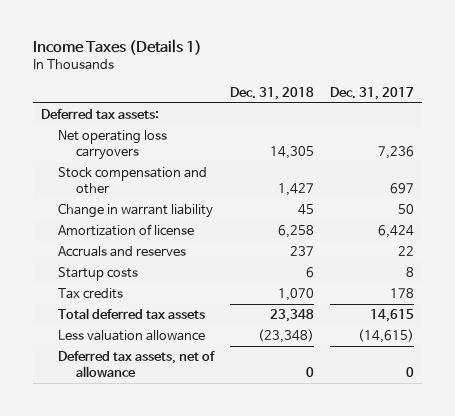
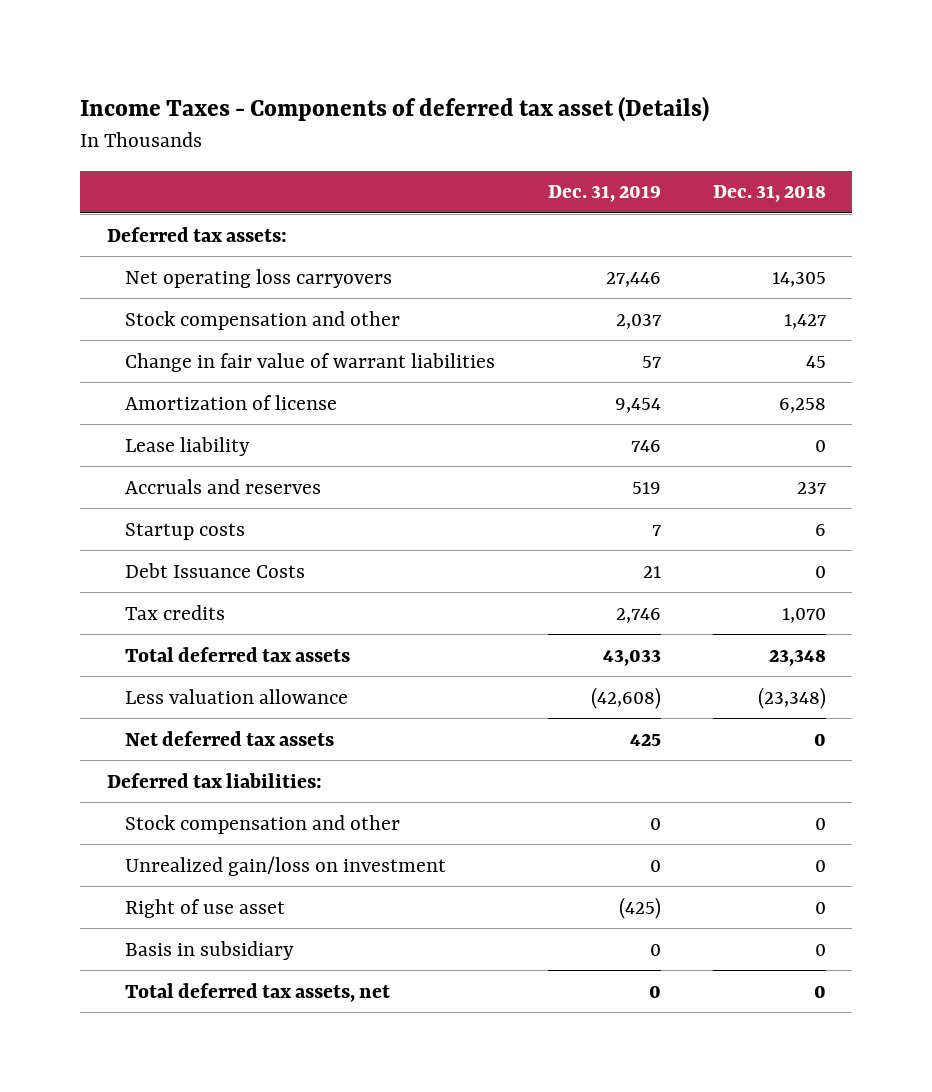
- Income Taxes (Details 1)
+ Income Taxes - Components of deferred tax asset (Details)
- | Dec. 31, 2018 | Dec. 31, 2017
+ | Dec. 31, 2019 | Dec. 31, 2018
- Change in warrant liability | 45 | 50
+ Change in fair value of warrant liabilities | 57 | 45
+ Lease liability | 746 | 0
+ Debt Issuance Costs | 21 | 0
- Deferred tax assets, net of allowance | 0 | 0
+ Net deferred tax assets | 425 | 0
+ Deferred tax liabilities:
+ Stock compensation and other | 0 | 0
+ Unrealized gain/loss on investment | 0 | 0
+ Right of use asset | (425) | 0
+ Basis in subsidiary | 0 | 0
+ Total deferred tax assets, net | 0 | 0

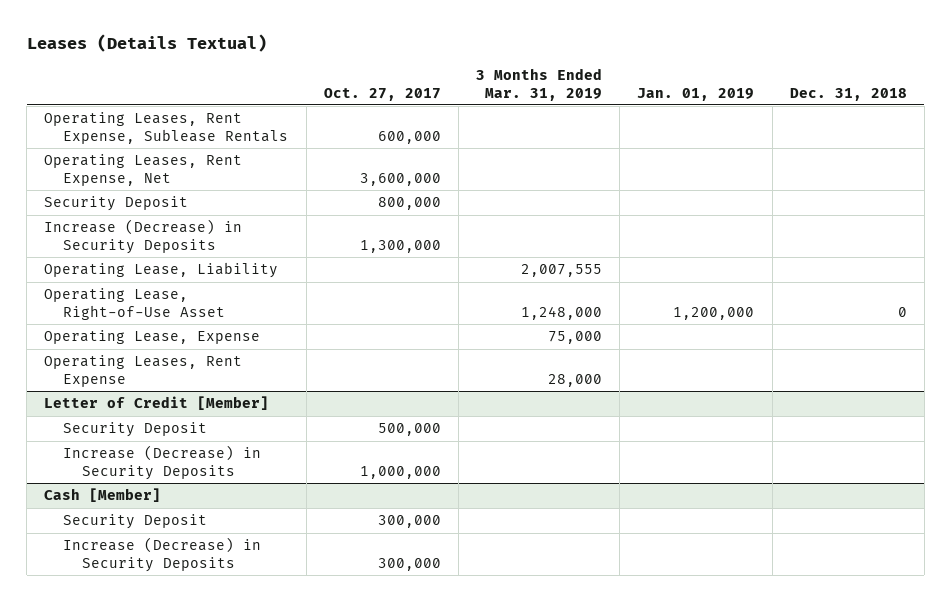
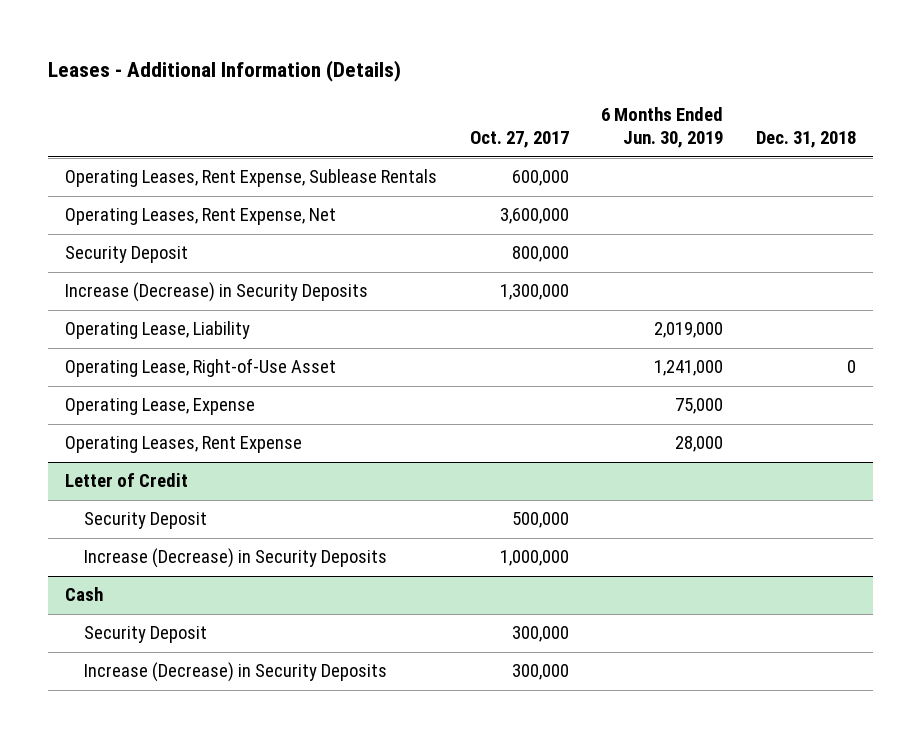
- Leases (Details Textual)
+ Leases - Additional Information (Details)
- | Oct. 27, 2017 | 3 Months Ended Mar. 31, 2019 | Jan. 01, 2019 | Dec. 31, 2018
+ | Oct. 27, 2017 | 6 Months Ended Jun. 30, 2019 | Dec. 31, 2018
- Letter of Credit [Member]
+ Letter of Credit
- Cash [Member]
+ Cash

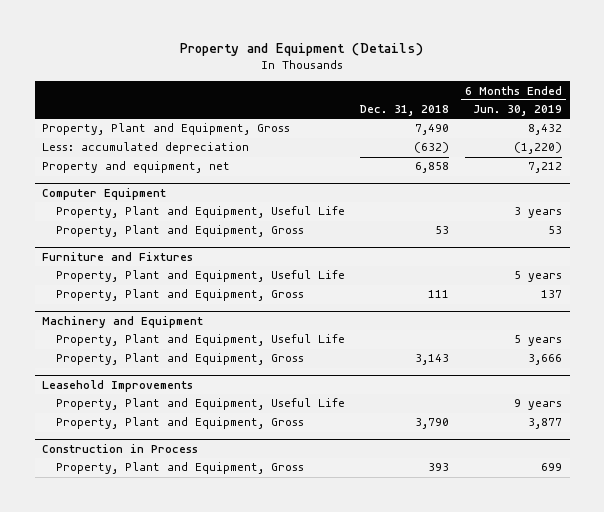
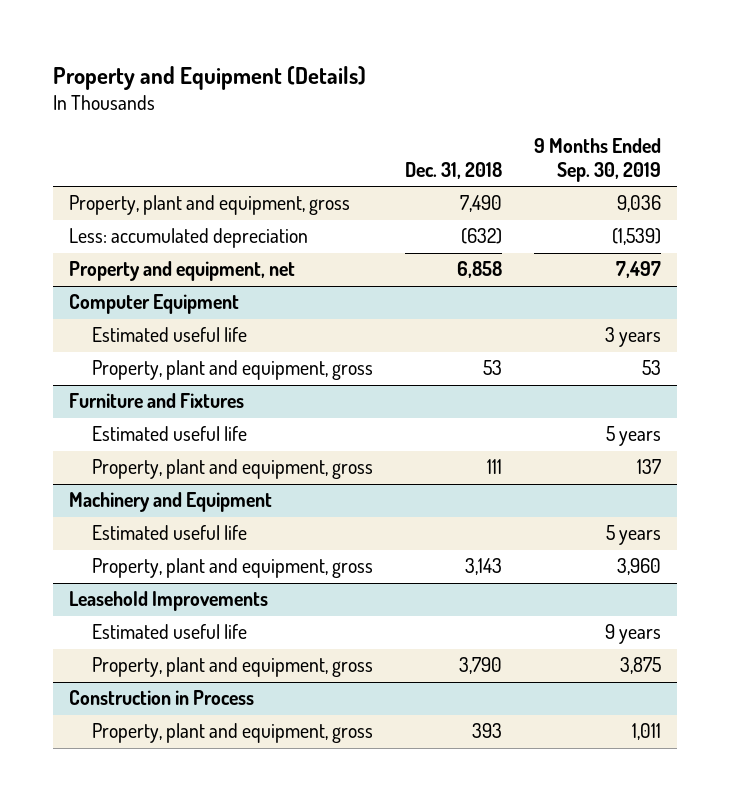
- | Dec. 31, 2018 | 6 Months Ended Jun. 30, 2019
+ | Dec. 31, 2018 | 9 Months Ended Sep. 30, 2019
- Property, Plant and Equipment, Gross | 7,490 | 8,432
+ Property, plant and equipment, gross | 7,490 | 9,036
@ Computer Equipment
- Property, Plant and Equipment, Useful Life | | 3 years
- Property, Plant and Equipment, Gross | 53 | 53
+ Estimated useful life | | 3 years
+ Property, plant and equipment, gross | 53 | 53
@ Furniture and Fixtures
- Property, Plant and Equipment, Useful Life | | 5 years
- Property, Plant and Equipment, Gross | 111 | 137
+ Estimated useful life | | 5 years
+ Property, plant and equipment, gross | 111 | 137
@ Machinery and Equipment
- Property, Plant and Equipment, Useful Life | | 5 years
- Property, Plant and Equipment, Gross | 3,143 | 3,666
+ Estimated useful life | | 5 years
+ Property, plant and equipment, gross | 3,143 | 3,960
@ Leasehold Improvements
- Property, Plant and Equipment, Useful Life | | 9 years
- Property, Plant and Equipment, Gross | 3,790 | 3,877
+ Estimated useful life | | 9 years
+ Property, plant and equipment, gross | 3,790 | 3,875
@ Construction in Process
- Property, Plant and Equipment, Gross | 393 | 699
+ Property, plant and equipment, gross | 393 | 1,011

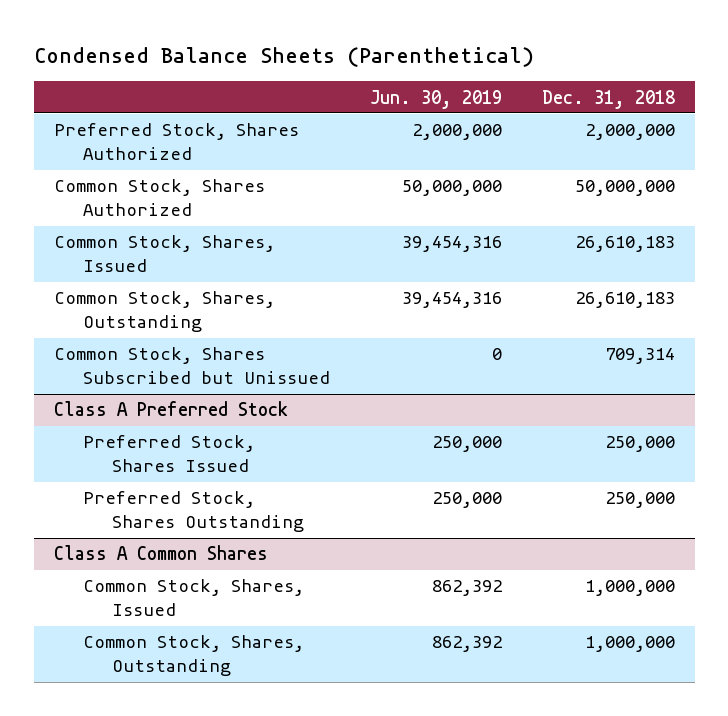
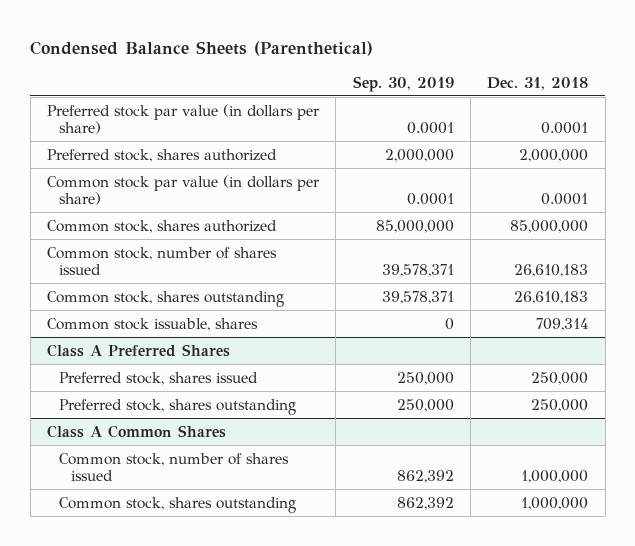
- | Jun. 30, 2019 | Dec. 31, 2018
+ | Sep. 30, 2019 | Dec. 31, 2018
- Preferred Stock, Shares Authorized | 2,000,000 | 2,000,000
- Common Stock, Shares Authorized | 50,000,000 | 50,000,000
- Common Stock, Shares, Issued | 39,454,316 | 26,610,183
- Common Stock, Shares, Outstanding | 39,454,316 | 26,610,183
- Common Stock, Shares Subscribed but Unissued | 0 | 709,314
- Class A Preferred Stock
- Preferred Stock, Shares Issued | 250,000 | 250,000
- Preferred Stock, Shares Outstanding | 250,000 | 250,000
+ Preferred stock par value (in dollars per share) | 0.0001 | 0.0001
+ Preferred stock, shares authorized | 2,000,000 | 2,000,000
+ Common stock par value (in dollars per share) | 0.0001 | 0.0001
+ Common stock, shares authorized | 85,000,000 | 85,000,000
+ Common stock, number of shares issued | 39,578,371 | 26,610,183
+ Common stock, shares outstanding | 39,578,371 | 26,610,183
+ Common stock issuable, shares | 0 | 709,314
+ Class A Preferred Shares
+ Preferred stock, shares issued | 250,000 | 250,000
+ Preferred stock, shares outstanding | 250,000 | 250,000
@ Class A Common Shares
- Common Stock, Shares, Issued | 862,392 | 1,000,000
- Common Stock, Shares, Outstanding | 862,392 | 1,000,000
+ Common stock, number of shares issued | 862,392 | 1,000,000
+ Common stock, shares outstanding | 862,392 | 1,000,000

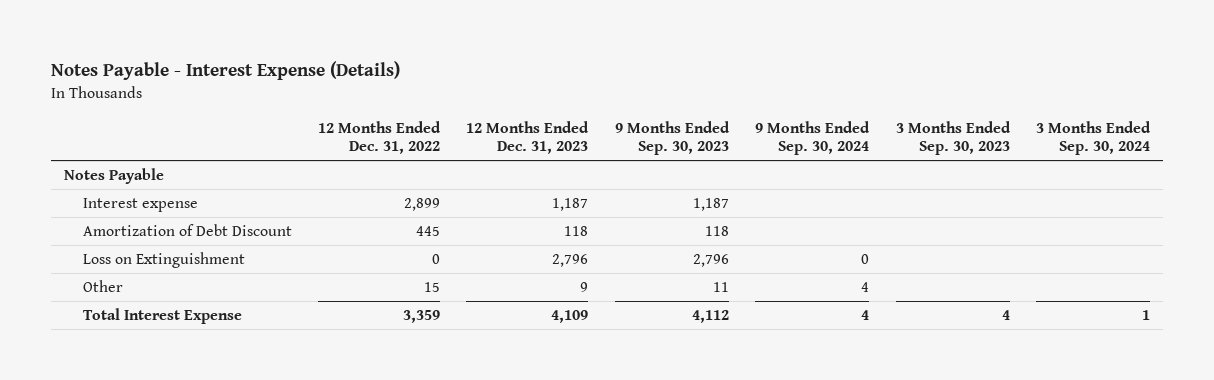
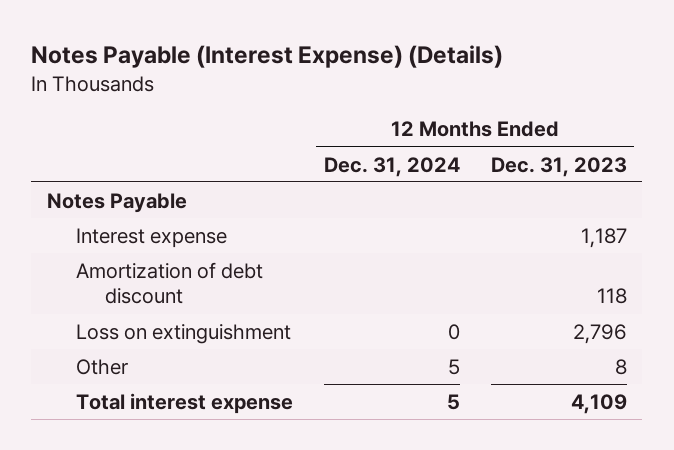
- Notes Payable - Interest Expense (Details)
+ Notes Payable (Interest Expense) (Details)
- | 12 Months Ended Dec. 31, 2022 | 12 Months Ended Dec. 31, 2023 | 9 Months Ended Sep. 30, 2023 | 9 Months Ended Sep. 30, 2024 | 3 Months Ended Sep. 30, 2023 | 3 Months Ended Sep. 30, 2024
+ | 12 Months Ended Dec. 31, 2024 | 12 Months Ended Dec. 31, 2023
- Amortization of Debt Discount | 445 | 118 | 118 | | |
- Loss on Extinguishment | 0 | 2,796 | 2,796 | 0 | |
- Other | 15 | 9 | 11 | 4 | |
- Total Interest Expense | 3,359 | 4,109 | 4,112 | 4 | 4 | 1
+ Amortization of debt discount | | 118
+ Loss on extinguishment | 0 | 2,796
+ Other | 5 | 8
+ Total interest expense | 5 | 4,109

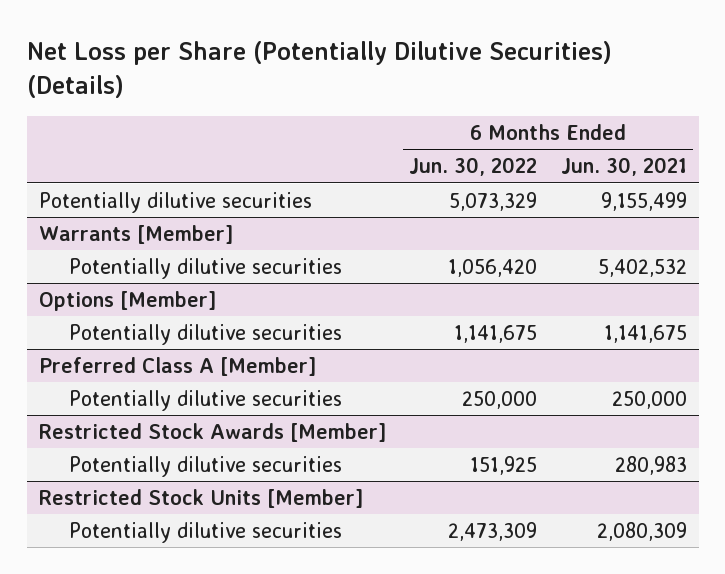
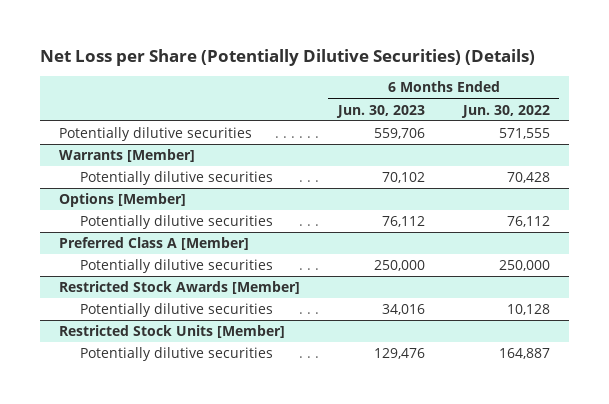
- | 6 Months Ended Jun. 30, 2022 | 6 Months Ended Jun. 30, 2021
+ | 6 Months Ended Jun. 30, 2023 | 6 Months Ended Jun. 30, 2022
- Potentially dilutive securities | 5,073,329 | 9,155,499
+ Potentially dilutive securities | 559,706 | 571,555
@ Warrants [Member]
- Potentially dilutive securities | 1,056,420 | 5,402,532
+ Potentially dilutive securities | 70,102 | 70,428
@ Options [Member]
- Potentially dilutive securities | 1,141,675 | 1,141,675
+ Potentially dilutive securities | 76,112 | 76,112
@ Restricted Stock Awards [Member]
- Potentially dilutive securities | 151,925 | 280,983
+ Potentially dilutive securities | 34,016 | 10,128
@ Restricted Stock Units [Member]
- Potentially dilutive securities | 2,473,309 | 2,080,309
+ Potentially dilutive securities | 129,476 | 164,887

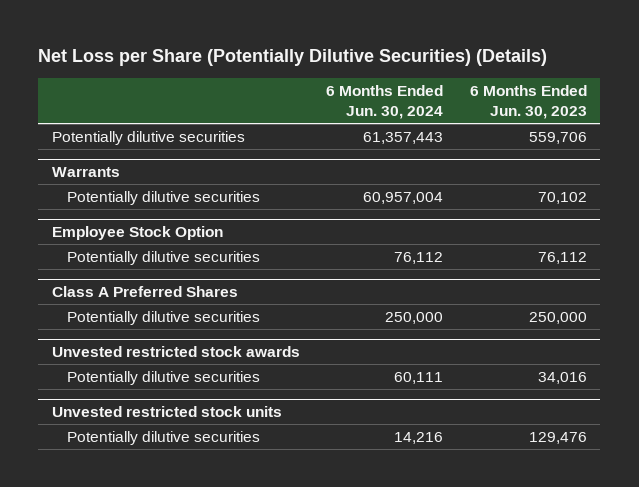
- | 6 Months Ended Jun. 30, 2023 | 6 Months Ended Jun. 30, 2022
+ | 6 Months Ended Jun. 30, 2024 | 6 Months Ended Jun. 30, 2023
- Warrants [Member]
+ Warrants
- Options [Member]
+ Employee Stock Option
- Preferred Class A [Member]
+ Class A Preferred Shares
- Restricted Stock Awards [Member]
+ Unvested restricted stock awards
- Restricted Stock Units [Member]
+ Unvested restricted stock units

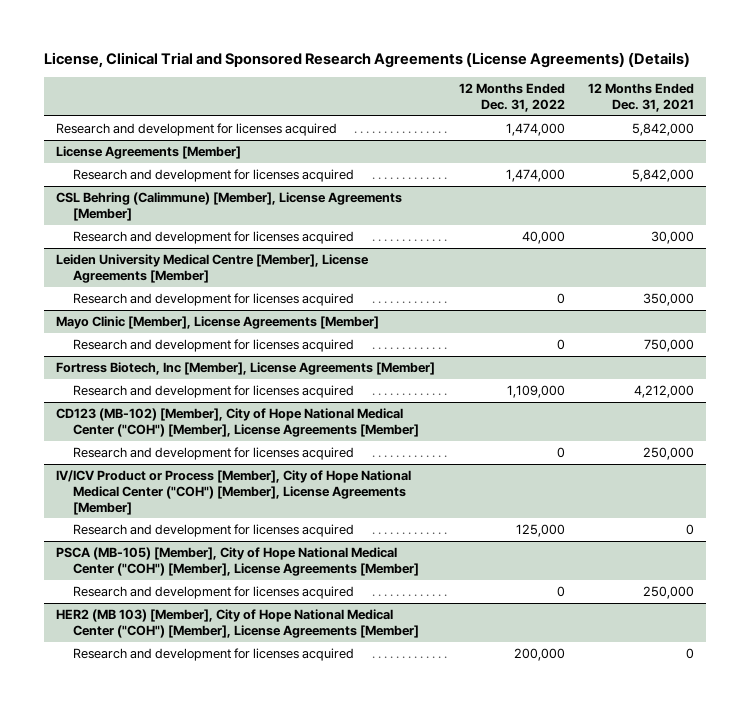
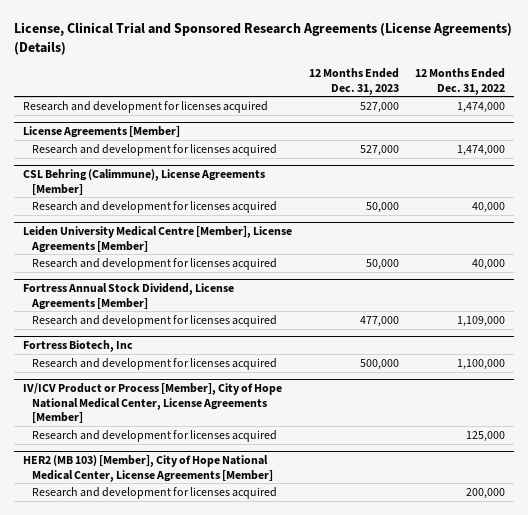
- | 12 Months Ended Dec. 31, 2022 | 12 Months Ended Dec. 31, 2021
+ | 12 Months Ended Dec. 31, 2023 | 12 Months Ended Dec. 31, 2022
- CSL Behring (Calimmune) [Member], License Agreements [Member]
+ CSL Behring (Calimmune), License Agreements [Member]
@ Leiden University Medical Centre [Member], License Agreements [Member]
- Research and development for licenses acquired | 0 | 350,000
- Mayo Clinic [Member], License Agreements [Member]
- Research and development for licenses acquired | 0 | 750,000
- Fortress Biotech, Inc [Member], License Agreements [Member]
@ Leiden University Medical Centre [Member], License Agreements [Member]
+ Research and development for licenses acquired | 50,000 | 40,000
+ Fortress Annual Stock Dividend, License Agreements [Member]
- CD123 (MB-102) [Member], City of Hope National Medical Center ("COH") [Member], License Agreements [Member]
- Research and development for licenses acquired | 0 | 250,000
- IV/ICV Product or Process [Member], City of Hope National Medical Center ("COH") [Member], License Agreements [Member]
+ Fortress Biotech, Inc
+ Research and development for licenses acquired | 500,000 | 1,100,000
+ IV/ICV Product or Process [Member], City of Hope National Medical Center, License Agreements [Member]
- PSCA (MB-105) [Member], City of Hope National Medical Center ("COH") [Member], License Agreements [Member]
- Research and development for licenses acquired | 0 | 250,000
- HER2 (MB 103) [Member], City of Hope National Medical Center ("COH") [Member], License Agreements [Member]
+ HER2 (MB 103) [Member], City of Hope National Medical Center, License Agreements [Member]

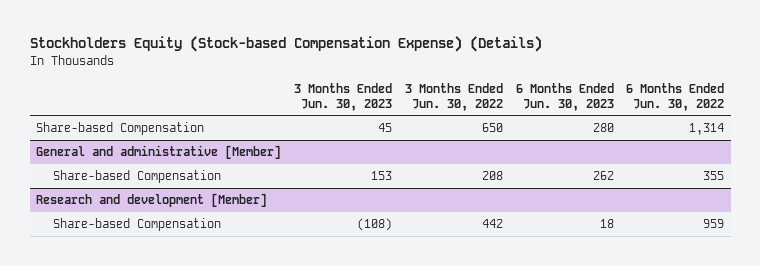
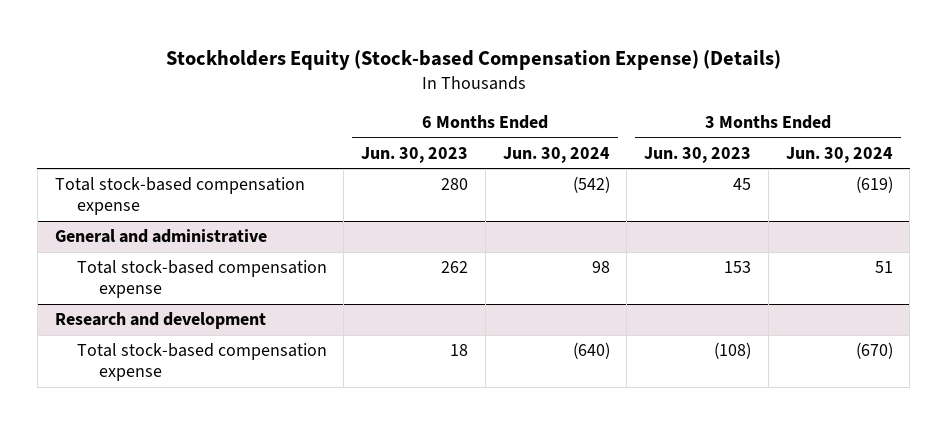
- | 3 Months Ended Jun. 30, 2023 | 3 Months Ended Jun. 30, 2022 | 6 Months Ended Jun. 30, 2023 | 6 Months Ended Jun. 30, 2022
+ | 6 Months Ended Jun. 30, 2023 | 6 Months Ended Jun. 30, 2024 | 3 Months Ended Jun. 30, 2023 | 3 Months Ended Jun. 30, 2024
- Share-based Compensation | 45 | 650 | 280 | 1,314
- General and administrative [Member]
- Share-based Compensation | 153 | 208 | 262 | 355
- Research and development [Member]
- Share-based Compensation | (108) | 442 | 18 | 959
+ Total stock-based compensation expense | 280 | (542) | 45 | (619)
+ General and administrative
+ Total stock-based compensation expense | 262 | 98 | 153 | 51
+ Research and development
+ Total stock-based compensation expense | 18 | (640) | (108) | (670)

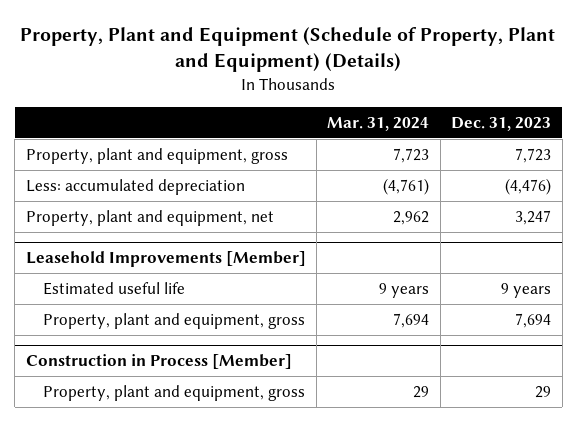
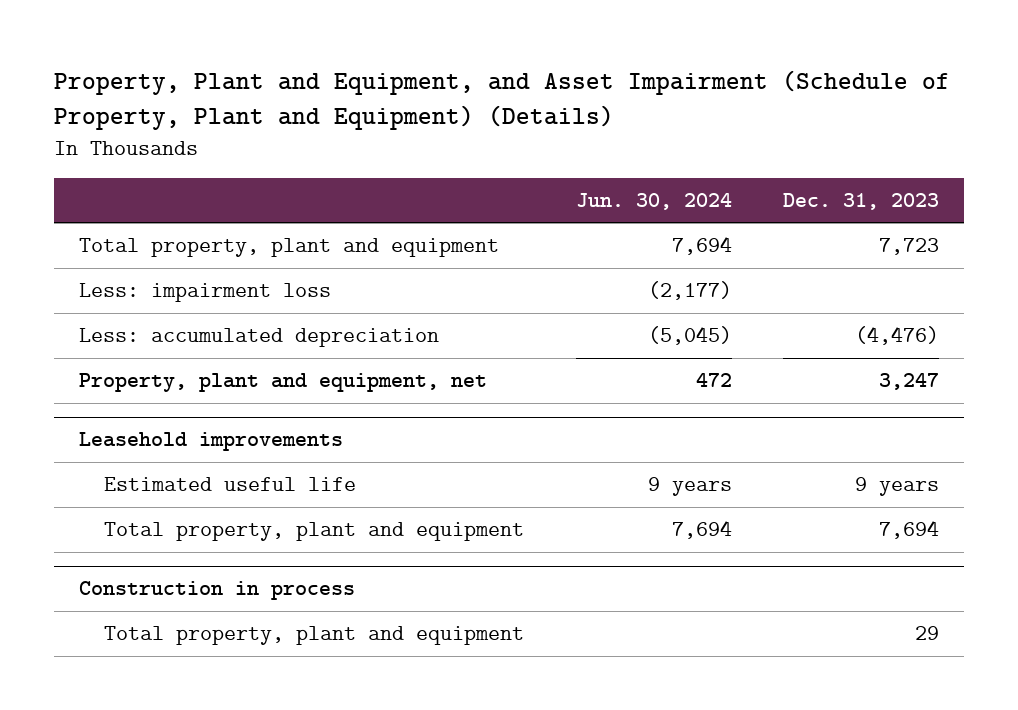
- Property, Plant and Equipment (Schedule of Property, Plant and Equipment) (Details)
+ Property, Plant and Equipment, and Asset Impairment (Schedule of Property, Plant and Equipment) (Details)
- | Mar. 31, 2024 | Dec. 31, 2023
+ | Jun. 30, 2024 | Dec. 31, 2023
- Property, plant and equipment, gross | 7,723 | 7,723
+ Total property, plant and equipment | 7,694 | 7,723
+ Less: impairment loss | (2,177) |
- Leasehold Improvements [Member]
+ Leasehold improvements
- Property, plant and equipment, gross | 7,694 | 7,694
- Construction in Process [Member]
- Property, plant and equipment, gross | 29 | 29
+ Total property, plant and equipment | 7,694 | 7,694
+ Construction in process
+ Total property, plant and equipment | | 29

